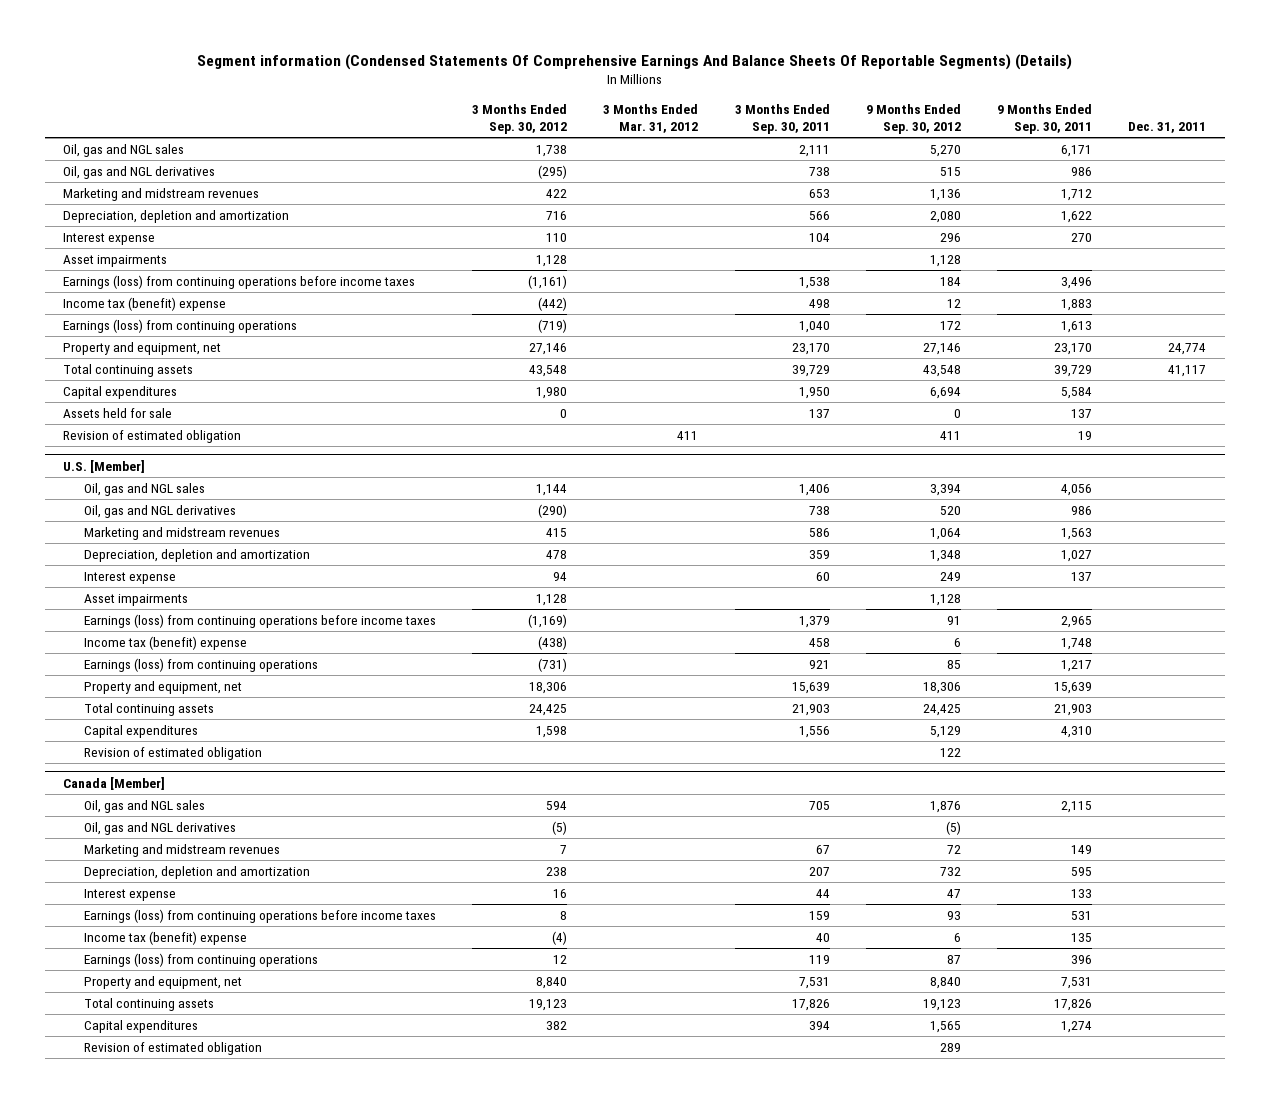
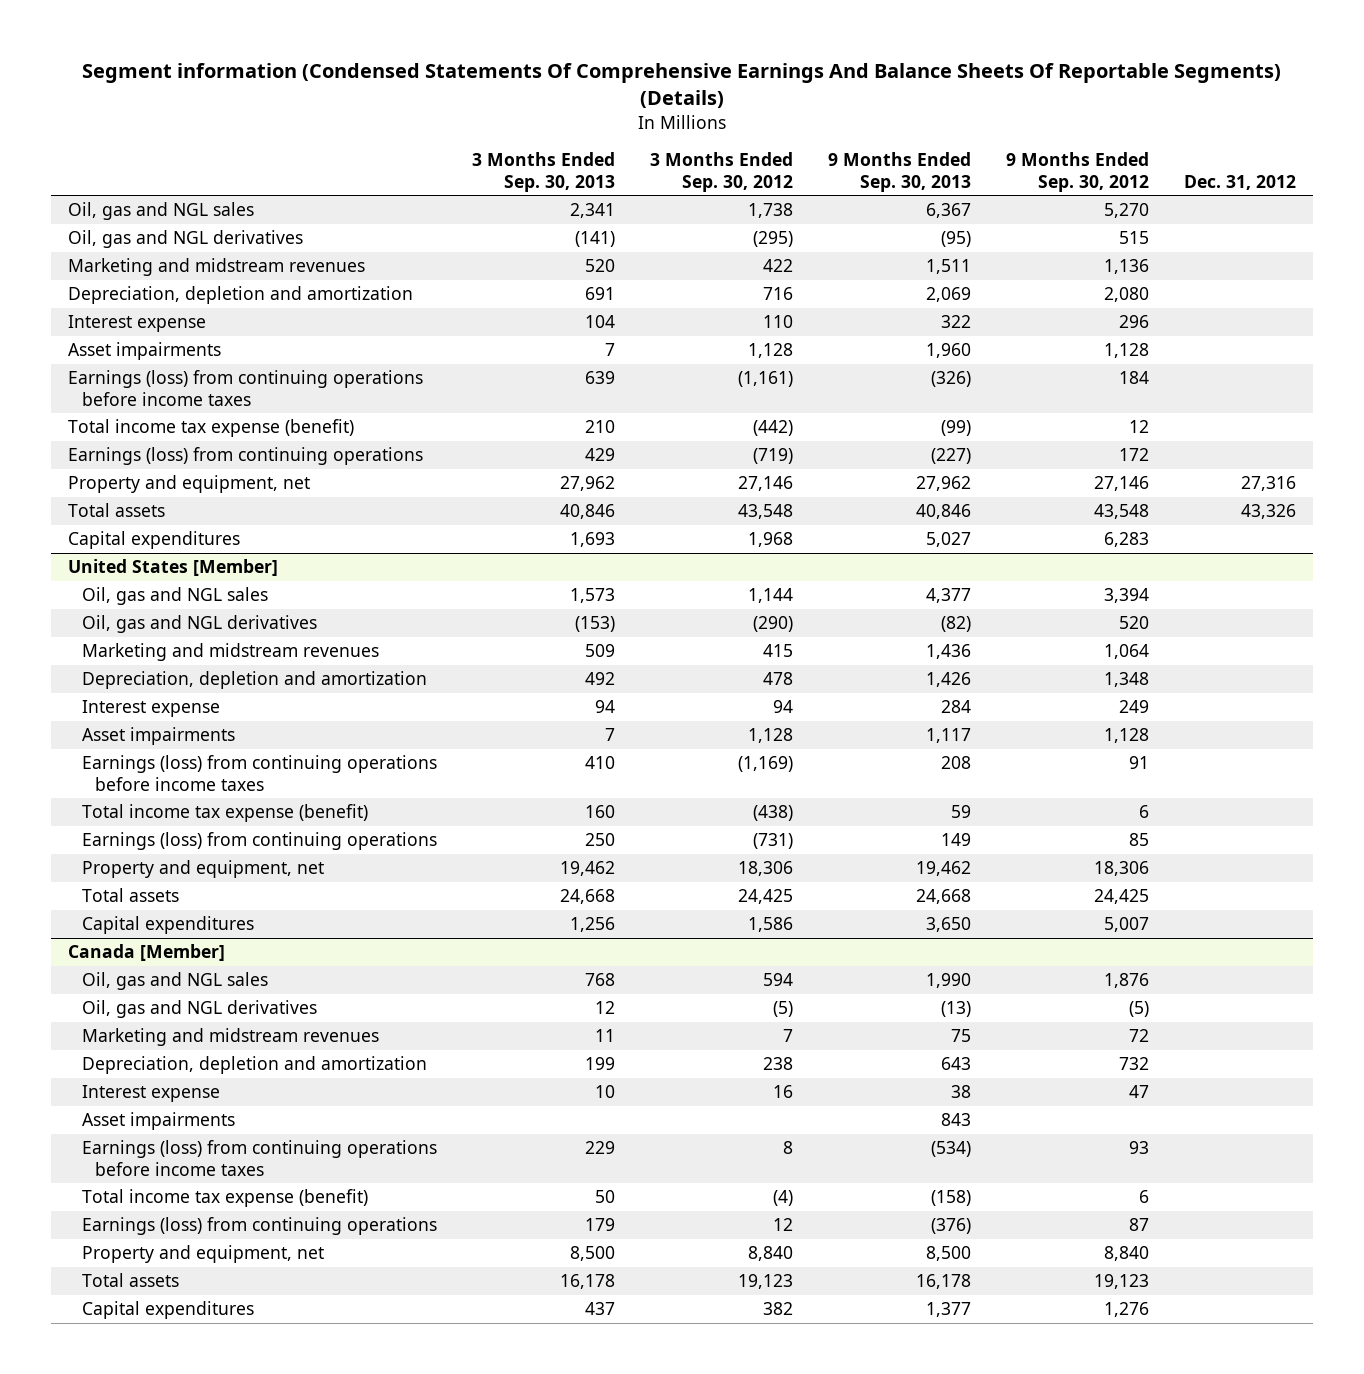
- | 3 Months Ended Sep. 30, 2012 | 3 Months Ended Mar. 31, 2012 | 3 Months Ended Sep. 30, 2011 | 9 Months Ended Sep. 30, 2012 | 9 Months Ended Sep. 30, 2011 | Dec. 31, 2011
+ | 3 Months Ended Sep. 30, 2013 | 3 Months Ended Sep. 30, 2012 | 9 Months Ended Sep. 30, 2013 | 9 Months Ended Sep. 30, 2012 | Dec. 31, 2012
- Income tax (benefit) expense | (442) | | 498 | 12 | 1,883 |
+ Total income tax expense (benefit) | 210 | (442) | (99) | 12 |
- Total continuing assets | 43,548 | | 39,729 | 43,548 | 39,729 | 41,117
- Capital expenditures | 1,980 | | 1,950 | 6,694 | 5,584 |
- Assets held for sale | 0 | | 137 | 0 | 137 |
- Revision of estimated obligation | | 411 | | 411 | 19 |
- U.S. [Member]
+ Total assets | 40,846 | 43,548 | 40,846 | 43,548 | 43,326
+ Capital expenditures | 1,693 | 1,968 | 5,027 | 6,283 |
+ United States [Member]
- Income tax (benefit) expense | (438) | | 458 | 6 | 1,748 |
+ Total income tax expense (benefit) | 160 | (438) | 59 | 6 |
- Total continuing assets | 24,425 | | 21,903 | 24,425 | 21,903 |
- Capital expenditures | 1,598 | | 1,556 | 5,129 | 4,310 |
- Revision of estimated obligation | | | | 122 | |
+ Total assets | 24,668 | 24,425 | 24,668 | 24,425 |
+ Capital expenditures | 1,256 | 1,586 | 3,650 | 5,007 |
@ Canada [Member]
+ Asset impairments | | | 843 | |
- Income tax (benefit) expense | (4) | | 40 | 6 | 135 |
+ Total income tax expense (benefit) | 50 | (4) | (158) | 6 |
- Total continuing assets | 19,123 | | 17,826 | 19,123 | 17,826 |
- Capital expenditures | 382 | | 394 | 1,565 | 1,274 |
- Revision of estimated obligation | | | | 289 | |
+ Total assets | 16,178 | 19,123 | 16,178 | 19,123 |
+ Capital expenditures | 437 | 382 | 1,377 | 1,276 |

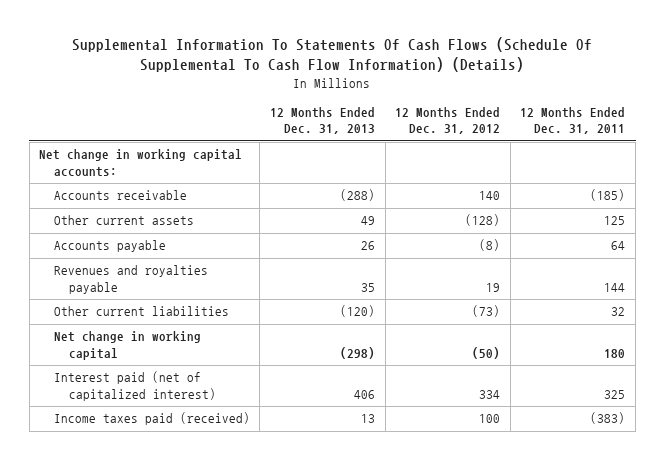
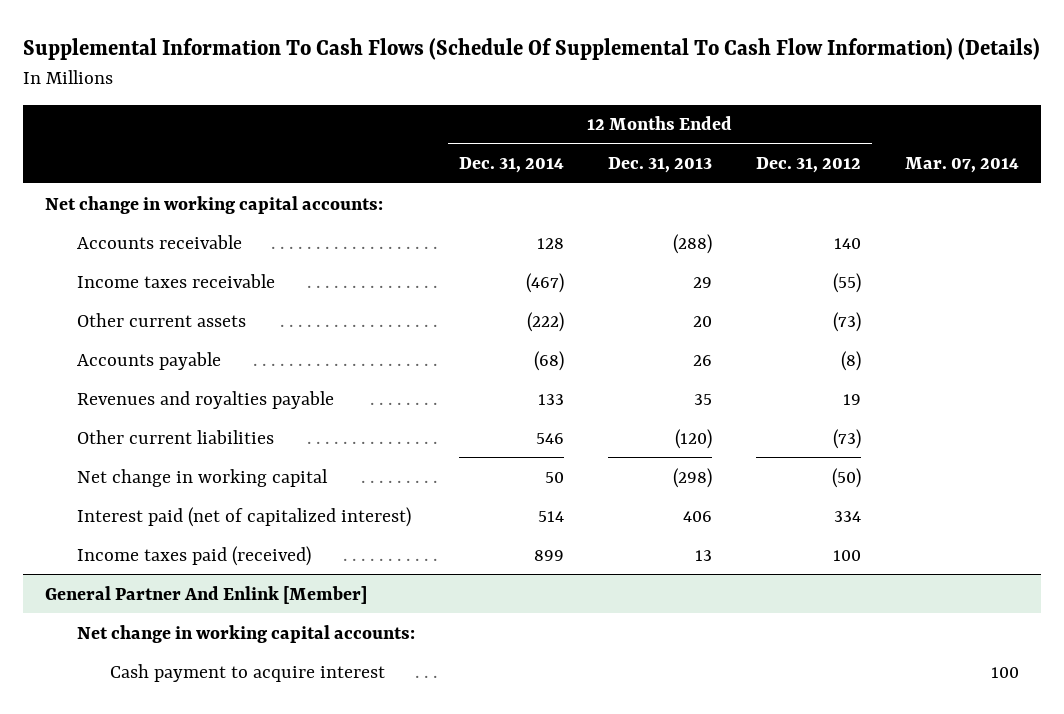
- Supplemental Information To Statements Of Cash Flows (Schedule Of Supplemental To Cash Flow Information) (Details)
+ Supplemental Information To Cash Flows (Schedule Of Supplemental To Cash Flow Information) (Details)
- | 12 Months Ended Dec. 31, 2013 | 12 Months Ended Dec. 31, 2012 | 12 Months Ended Dec. 31, 2011
+ | 12 Months Ended Dec. 31, 2014 | 12 Months Ended Dec. 31, 2013 | 12 Months Ended Dec. 31, 2012 | Mar. 07, 2014
- Other current assets | 49 | (128) | 125
+ Income taxes receivable | (467) | 29 | (55) |
+ Other current assets | (222) | 20 | (73) |
+ General Partner And Enlink [Member]
+ Net change in working capital accounts:
+ Cash payment to acquire interest | | | | 100

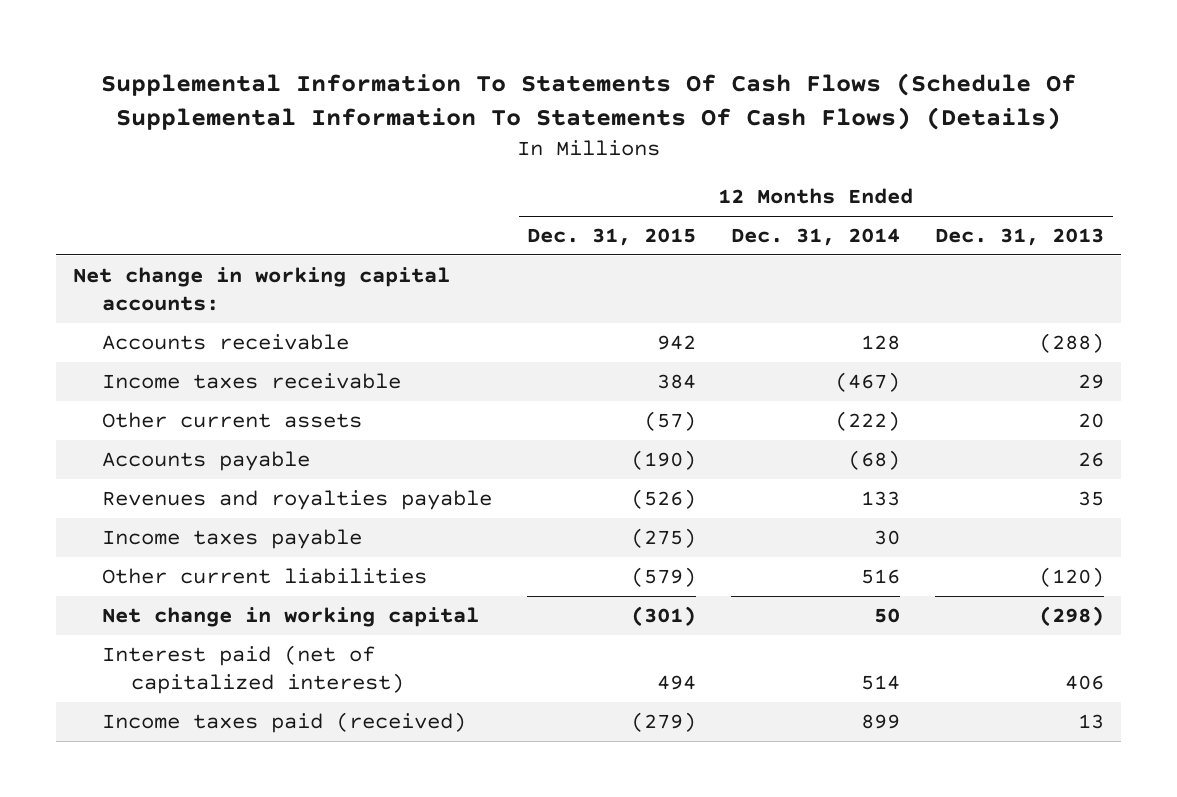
- Supplemental Information To Cash Flows (Schedule Of Supplemental To Cash Flow Information) (Details)
+ Supplemental Information To Statements Of Cash Flows (Schedule Of Supplemental Information To Statements Of Cash Flows) (Details)
- | 12 Months Ended Dec. 31, 2014 | 12 Months Ended Dec. 31, 2013 | 12 Months Ended Dec. 31, 2012 | Mar. 07, 2014
+ | 12 Months Ended Dec. 31, 2015 | 12 Months Ended Dec. 31, 2014 | 12 Months Ended Dec. 31, 2013
- Other current liabilities | 546 | (120) | (73) |
+ Income taxes payable | (275) | 30 |
+ Other current liabilities | (579) | 516 | (120)
- General Partner And Enlink [Member]
- Net change in working capital accounts:
- Cash payment to acquire interest | | | | 100

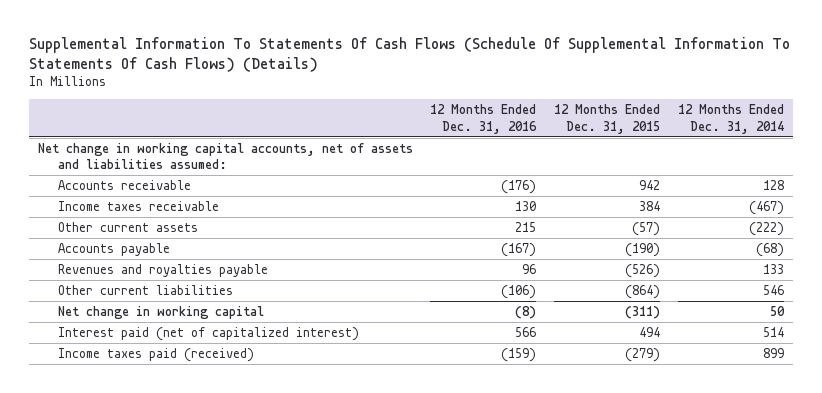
- | 12 Months Ended Dec. 31, 2015 | 12 Months Ended Dec. 31, 2014 | 12 Months Ended Dec. 31, 2013
+ | 12 Months Ended Dec. 31, 2016 | 12 Months Ended Dec. 31, 2015 | 12 Months Ended Dec. 31, 2014
- Net change in working capital accounts:
+ Net change in working capital accounts, net of assets and liabilities assumed:
- Income taxes payable | (275) | 30 |
- Other current liabilities | (579) | 516 | (120)
- Net change in working capital | (301) | 50 | (298)
+ Other current liabilities | (106) | (864) | 546
+ Net change in working capital | (8) | (311) | 50

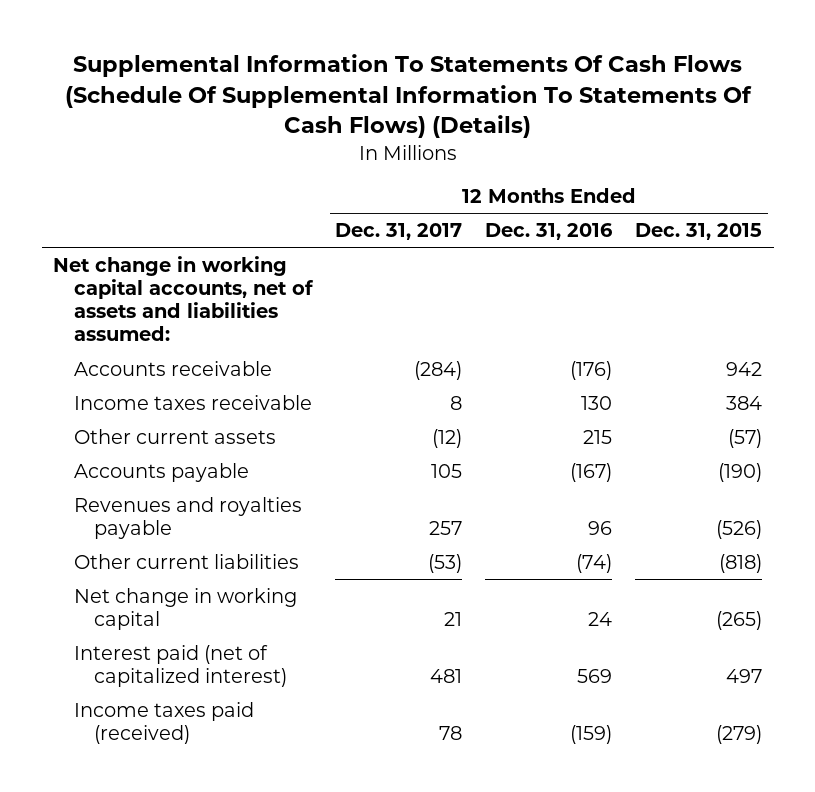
- | 12 Months Ended Dec. 31, 2016 | 12 Months Ended Dec. 31, 2015 | 12 Months Ended Dec. 31, 2014
+ | 12 Months Ended Dec. 31, 2017 | 12 Months Ended Dec. 31, 2016 | 12 Months Ended Dec. 31, 2015
- Other current liabilities | (106) | (864) | 546
- Net change in working capital | (8) | (311) | 50
- Interest paid (net of capitalized interest) | 566 | 494 | 514
+ Other current liabilities | (53) | (74) | (818)
+ Net change in working capital | 21 | 24 | (265)
+ Interest paid (net of capitalized interest) | 481 | 569 | 497

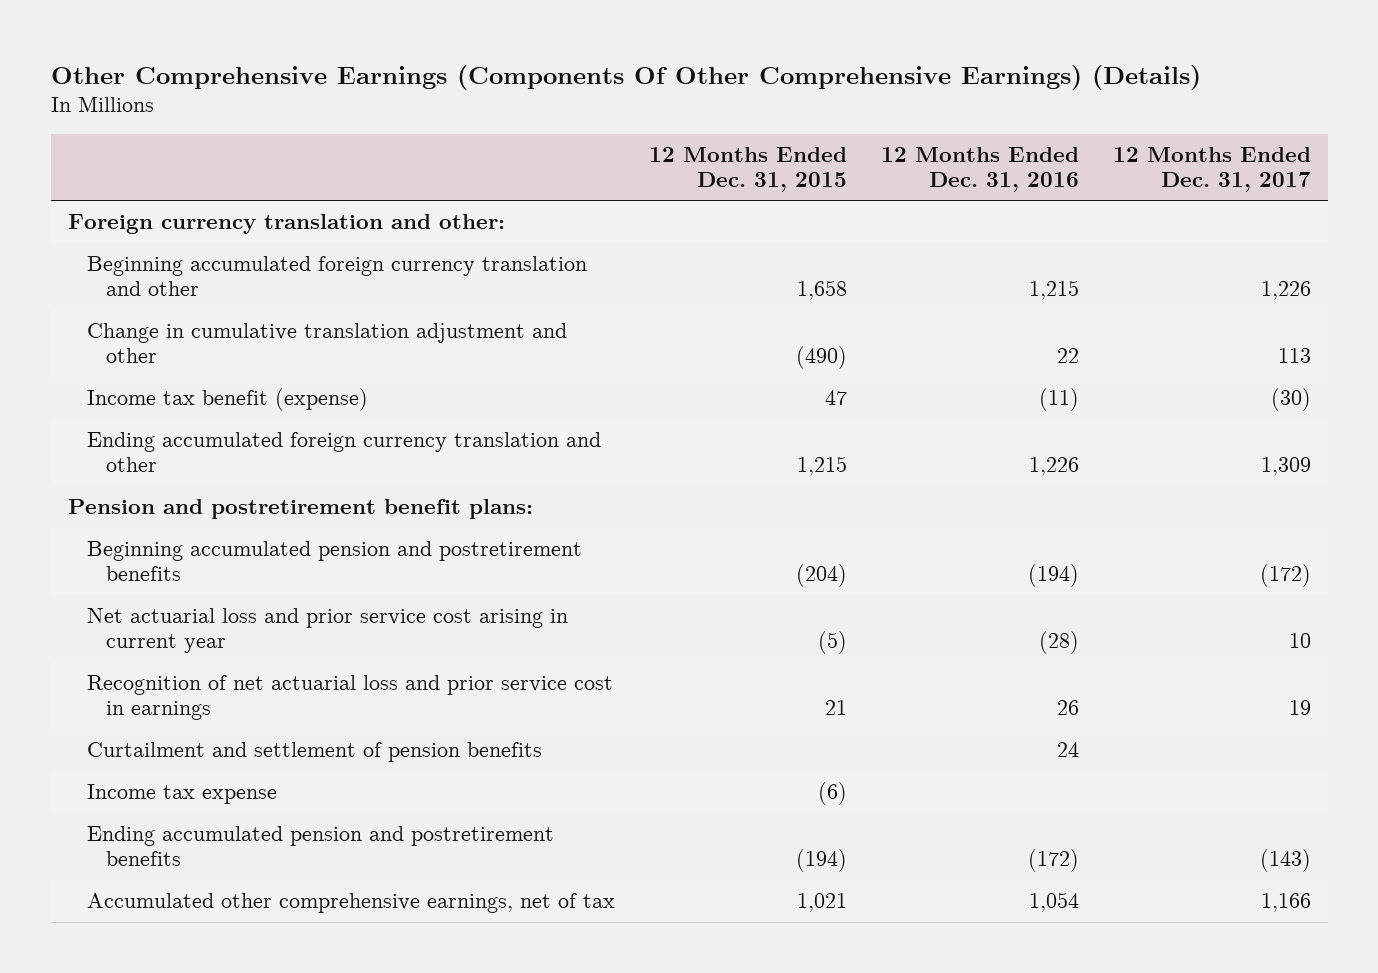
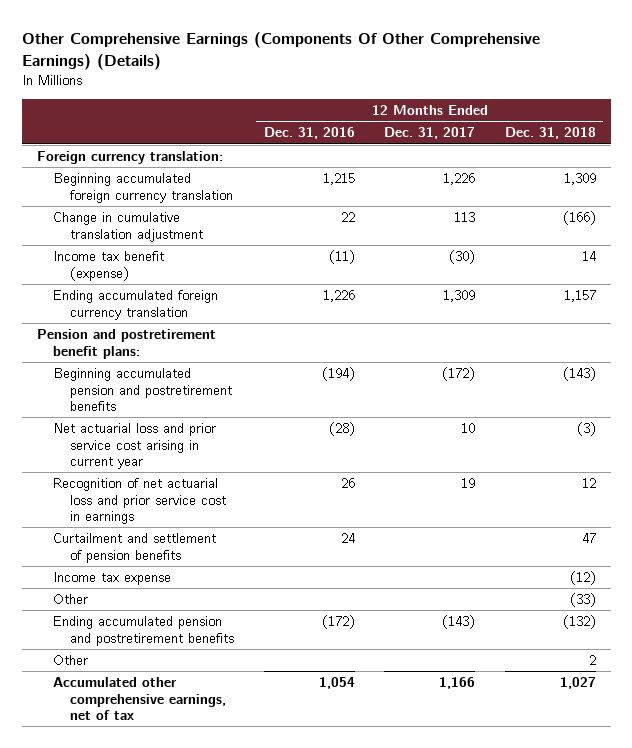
- | 12 Months Ended Dec. 31, 2015 | 12 Months Ended Dec. 31, 2016 | 12 Months Ended Dec. 31, 2017
+ | 12 Months Ended Dec. 31, 2016 | 12 Months Ended Dec. 31, 2017 | 12 Months Ended Dec. 31, 2018
- Foreign currency translation and other:
- Beginning accumulated foreign currency translation and other | 1,658 | 1,215 | 1,226
- Change in cumulative translation adjustment and other | (490) | 22 | 113
+ Foreign currency translation:
+ Beginning accumulated foreign currency translation | 1,215 | 1,226 | 1,309
+ Change in cumulative translation adjustment | 22 | 113 | (166)
- Ending accumulated foreign currency translation and other | 1,215 | 1,226 | 1,309
+ Ending accumulated foreign currency translation | 1,226 | 1,309 | 1,157
+ Other | | | (33)
+ Other | | | 2

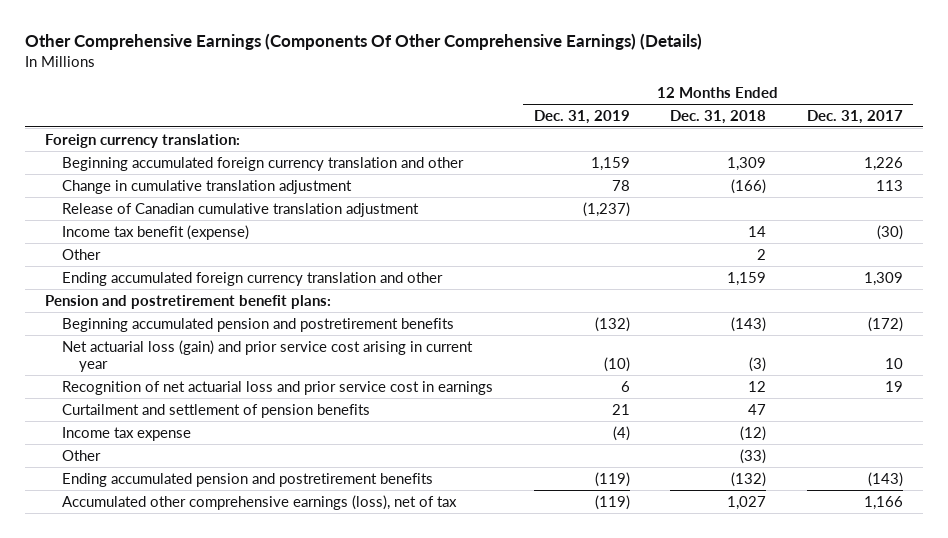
- | 12 Months Ended Dec. 31, 2016 | 12 Months Ended Dec. 31, 2017 | 12 Months Ended Dec. 31, 2018
+ | 12 Months Ended Dec. 31, 2019 | 12 Months Ended Dec. 31, 2018 | 12 Months Ended Dec. 31, 2017
- Beginning accumulated foreign currency translation | 1,215 | 1,226 | 1,309
+ Beginning accumulated foreign currency translation and other | 1,159 | 1,309 | 1,226
+ Release of Canadian cumulative translation adjustment | (1,237) | |
- Ending accumulated foreign currency translation | 1,226 | 1,309 | 1,157
moved up: Other | | 2 |
+ Ending accumulated foreign currency translation and other | | 1,159 | 1,309
- Net actuarial loss and prior service cost arising in current year | (28) | 10 | (3)
+ Net actuarial loss (gain) and prior service cost arising in current year | (10) | (3) | 10
- Accumulated other comprehensive earnings, net of tax | 1,054 | 1,166 | 1,027
+ Accumulated other comprehensive earnings (loss), net of tax | (119) | 1,027 | 1,166

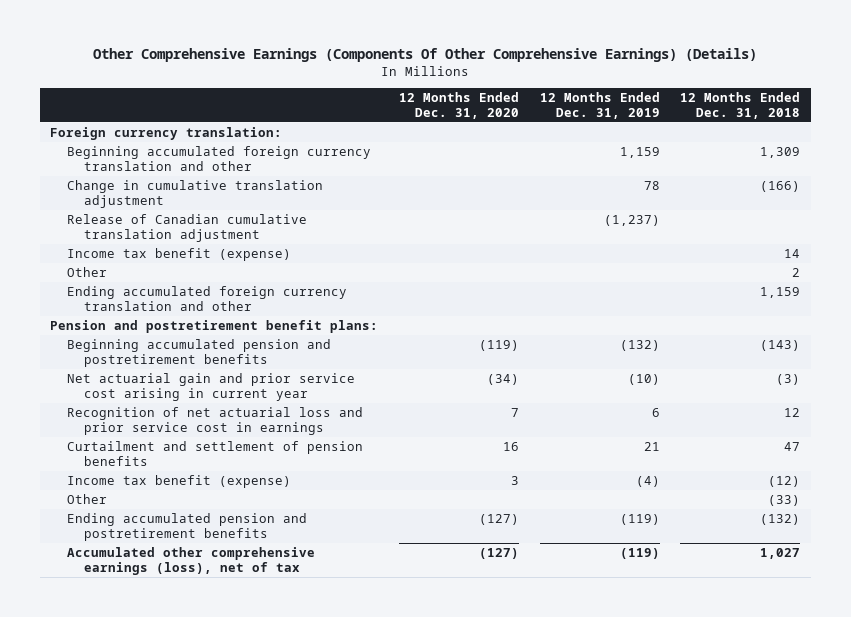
- | 12 Months Ended Dec. 31, 2019 | 12 Months Ended Dec. 31, 2018 | 12 Months Ended Dec. 31, 2017
+ | 12 Months Ended Dec. 31, 2020 | 12 Months Ended Dec. 31, 2019 | 12 Months Ended Dec. 31, 2018
- Net actuarial loss (gain) and prior service cost arising in current year | (10) | (3) | 10
+ Net actuarial gain and prior service cost arising in current year | (34) | (10) | (3)
- Income tax expense | (4) | (12) |
+ Income tax benefit (expense) | 3 | (4) | (12)

